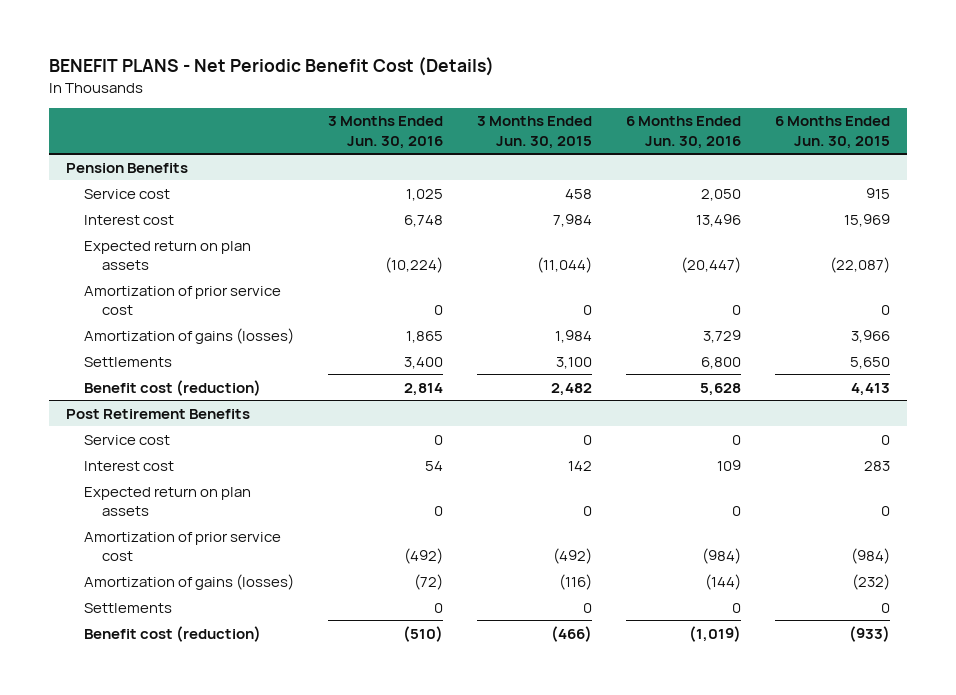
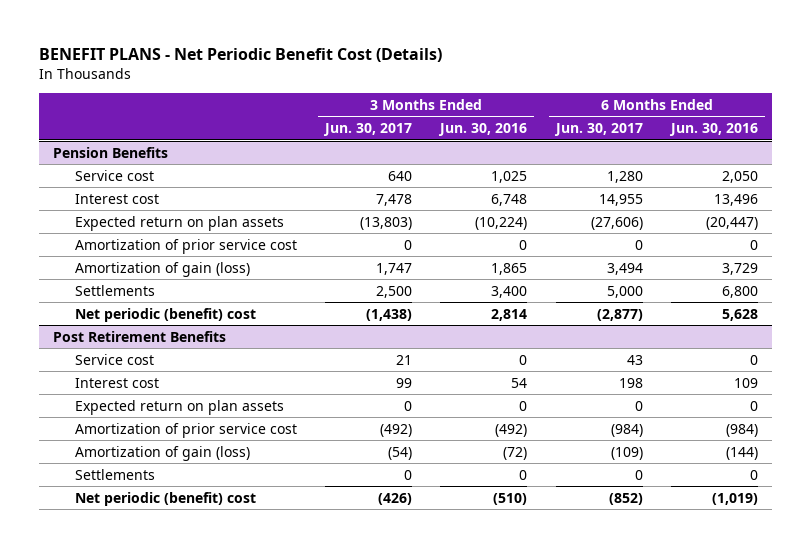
- | 3 Months Ended Jun. 30, 2016 | 3 Months Ended Jun. 30, 2015 | 6 Months Ended Jun. 30, 2016 | 6 Months Ended Jun. 30, 2015
+ | 3 Months Ended Jun. 30, 2017 | 3 Months Ended Jun. 30, 2016 | 6 Months Ended Jun. 30, 2017 | 6 Months Ended Jun. 30, 2016
@ Pension Benefits
- Amortization of gains (losses) | 1,865 | 1,984 | 3,729 | 3,966
+ Amortization of gain (loss) | 1,747 | 1,865 | 3,494 | 3,729
- Benefit cost (reduction) | 2,814 | 2,482 | 5,628 | 4,413
+ Net periodic (benefit) cost | (1,438) | 2,814 | (2,877) | 5,628
@ Post Retirement Benefits
- Amortization of gains (losses) | (72) | (116) | (144) | (232)
+ Amortization of gain (loss) | (54) | (72) | (109) | (144)
- Benefit cost (reduction) | (510) | (466) | (1,019) | (933)
+ Net periodic (benefit) cost | (426) | (510) | (852) | (1,019)

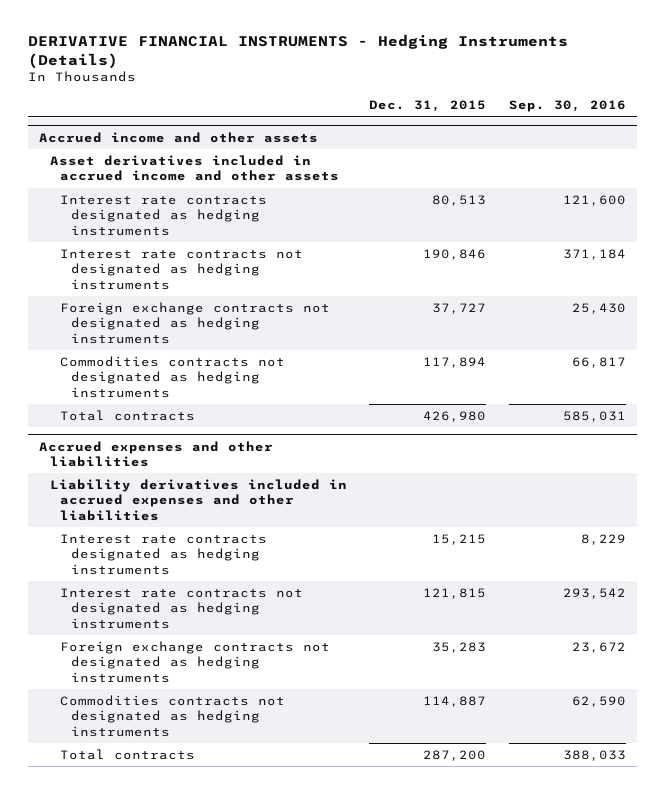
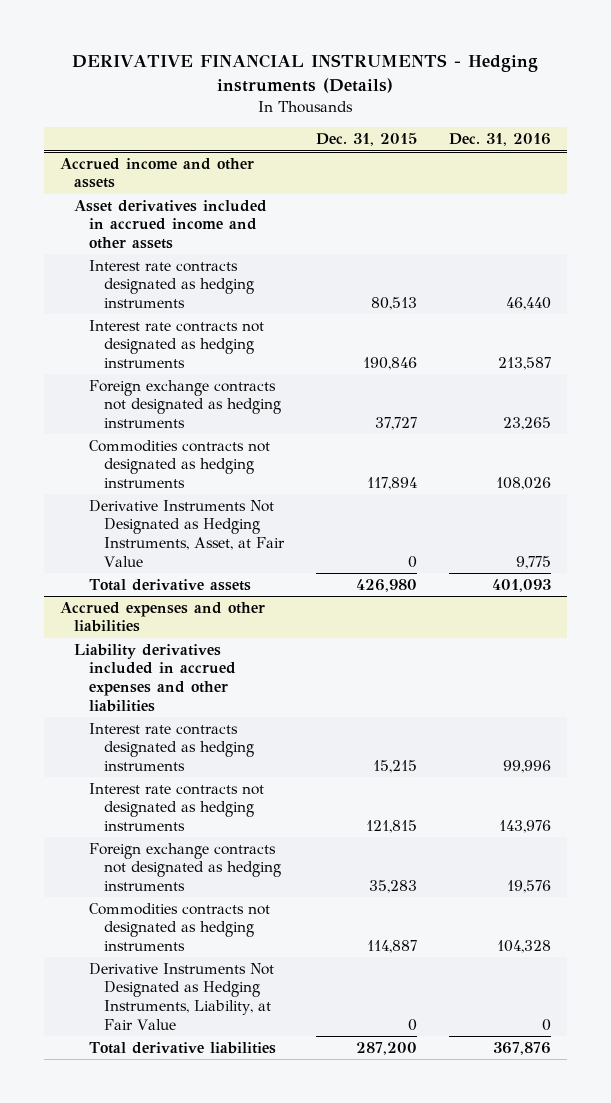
- DERIVATIVE FINANCIAL INSTRUMENTS - Hedging Instruments (Details)
+ DERIVATIVE FINANCIAL INSTRUMENTS - Hedging instruments (Details)
- | Dec. 31, 2015 | Sep. 30, 2016
+ | Dec. 31, 2015 | Dec. 31, 2016
@ Accrued income and other assets
- Total contracts | 426,980 | 585,031
+ Derivative Instruments Not Designated as Hedging Instruments, Asset, at Fair Value | 0 | 9,775
+ Total derivative assets | 426,980 | 401,093
@ Accrued expenses and other liabilities
- Total contracts | 287,200 | 388,033
+ Derivative Instruments Not Designated as Hedging Instruments, Liability, at Fair Value | 0 | 0
+ Total derivative liabilities | 287,200 | 367,876

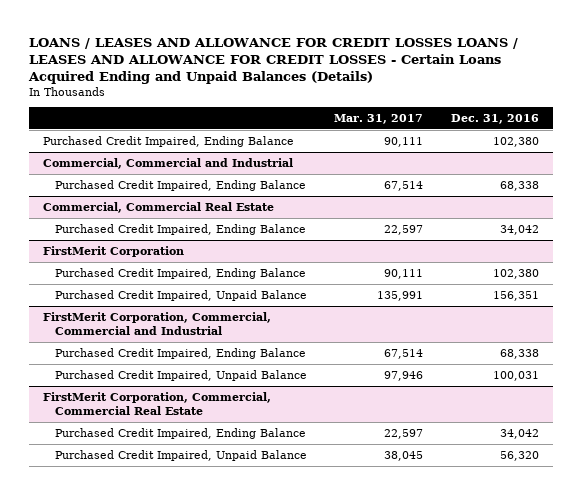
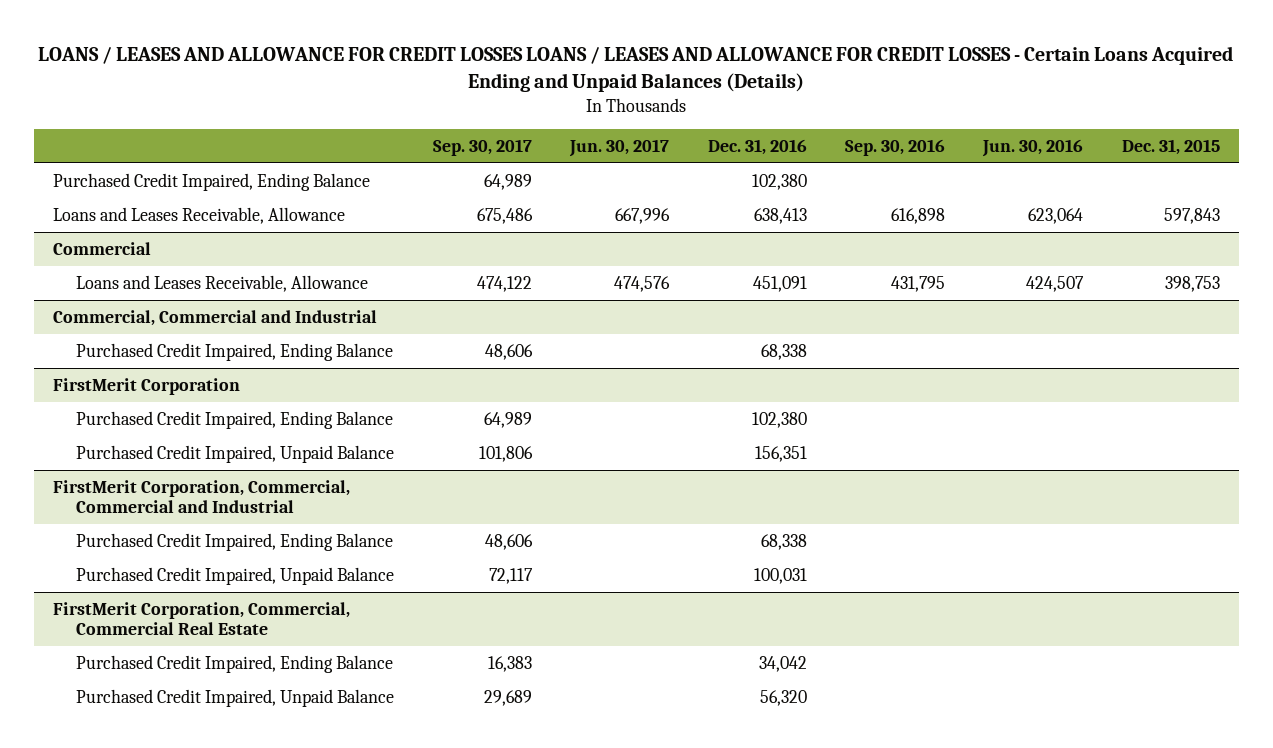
- | Mar. 31, 2017 | Dec. 31, 2016
+ | Sep. 30, 2017 | Jun. 30, 2017 | Dec. 31, 2016 | Sep. 30, 2016 | Jun. 30, 2016 | Dec. 31, 2015
+ Loans and Leases Receivable, Allowance | 675,486 | 667,996 | 638,413 | 616,898 | 623,064 | 597,843
+ Commercial
+ Loans and Leases Receivable, Allowance | 474,122 | 474,576 | 451,091 | 431,795 | 424,507 | 398,753
- Commercial, Commercial Real Estate
- Purchased Credit Impaired, Ending Balance | 22,597 | 34,042

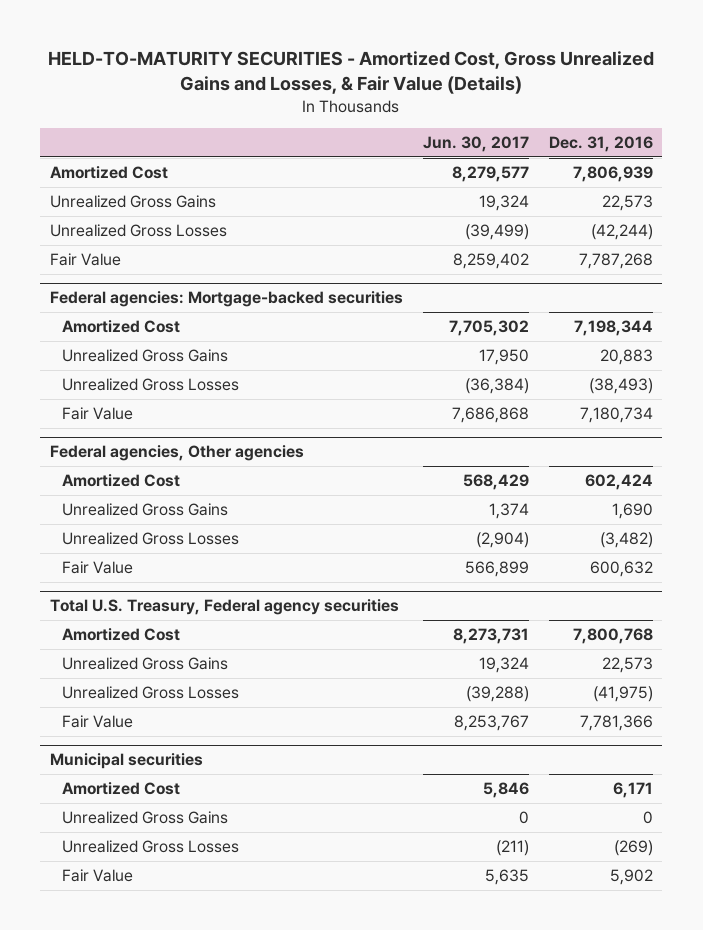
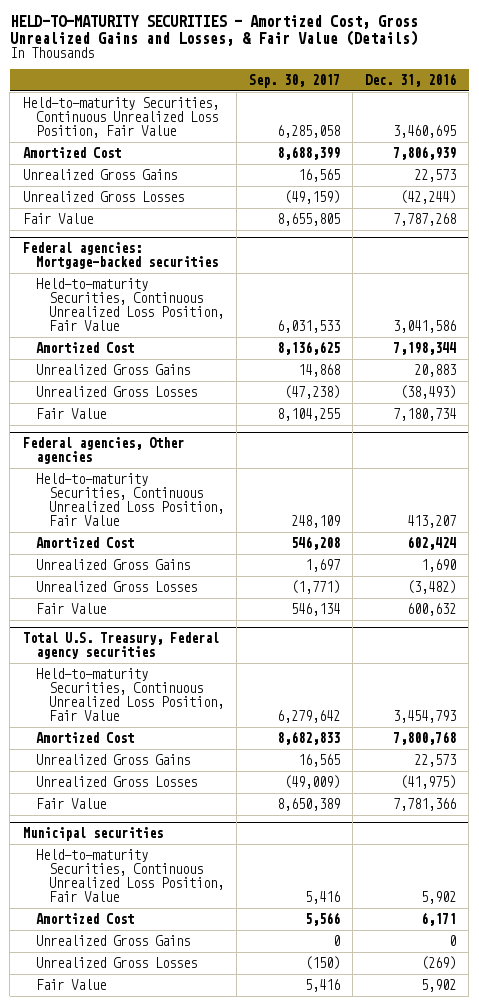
- | Jun. 30, 2017 | Dec. 31, 2016
+ | Sep. 30, 2017 | Dec. 31, 2016
+ Held-to-maturity Securities, Continuous Unrealized Loss Position, Fair Value | 6,285,058 | 3,460,695
@ Federal agencies: Mortgage-backed securities
+ Held-to-maturity Securities, Continuous Unrealized Loss Position, Fair Value | 6,031,533 | 3,041,586
@ Federal agencies, Other agencies
+ Held-to-maturity Securities, Continuous Unrealized Loss Position, Fair Value | 248,109 | 413,207
@ Total U.S. Treasury, Federal agency securities
+ Held-to-maturity Securities, Continuous Unrealized Loss Position, Fair Value | 6,279,642 | 3,454,793
@ Municipal securities
+ Held-to-maturity Securities, Continuous Unrealized Loss Position, Fair Value | 5,416 | 5,902

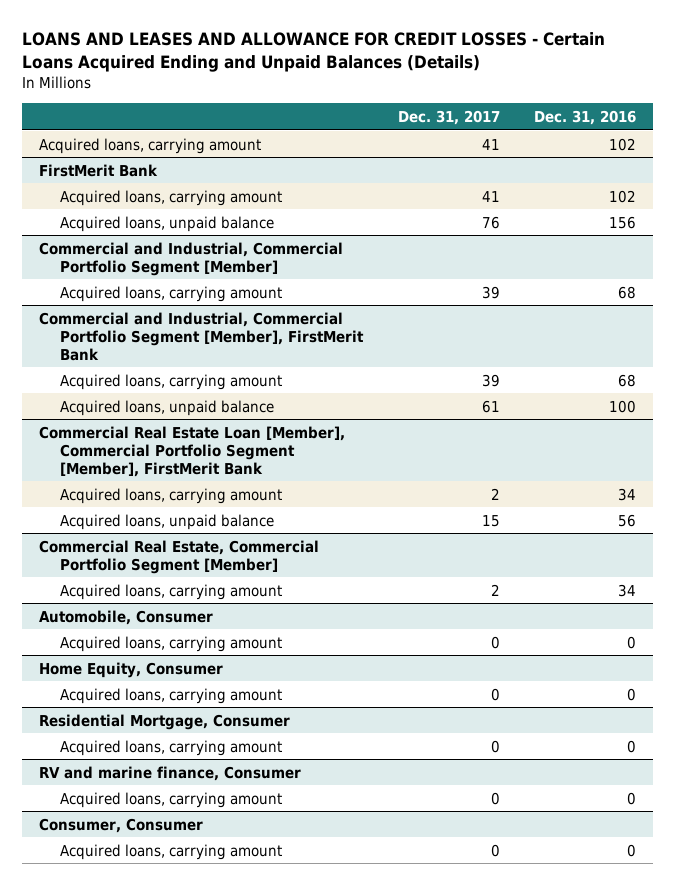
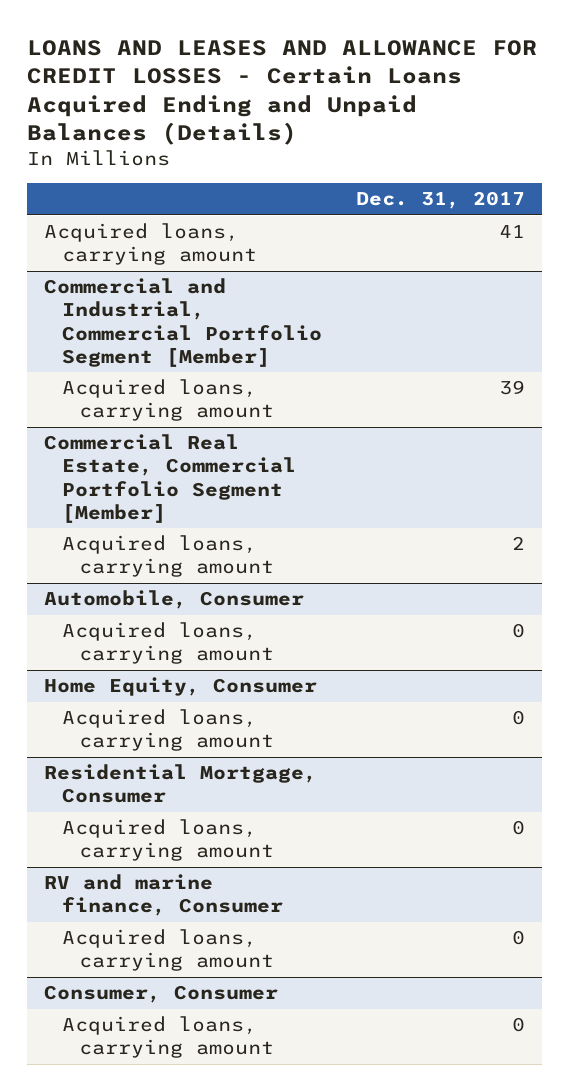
- | Dec. 31, 2017 | Dec. 31, 2016
+ | Dec. 31, 2017
- FirstMerit Bank
- Acquired loans, carrying amount | 41 | 102
- Acquired loans, unpaid balance | 76 | 156
- Commercial and Industrial, Commercial Portfolio Segment [Member], FirstMerit Bank
- Acquired loans, carrying amount | 39 | 68
- Acquired loans, unpaid balance | 61 | 100
- Commercial Real Estate Loan [Member], Commercial Portfolio Segment [Member], FirstMerit Bank
- Acquired loans, carrying amount | 2 | 34
- Acquired loans, unpaid balance | 15 | 56

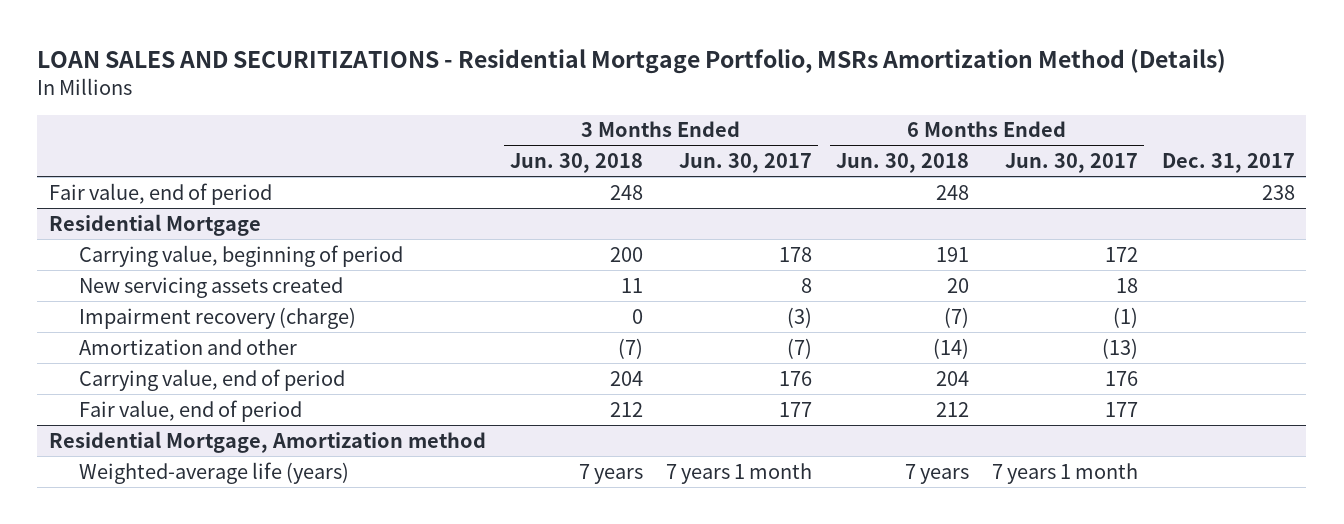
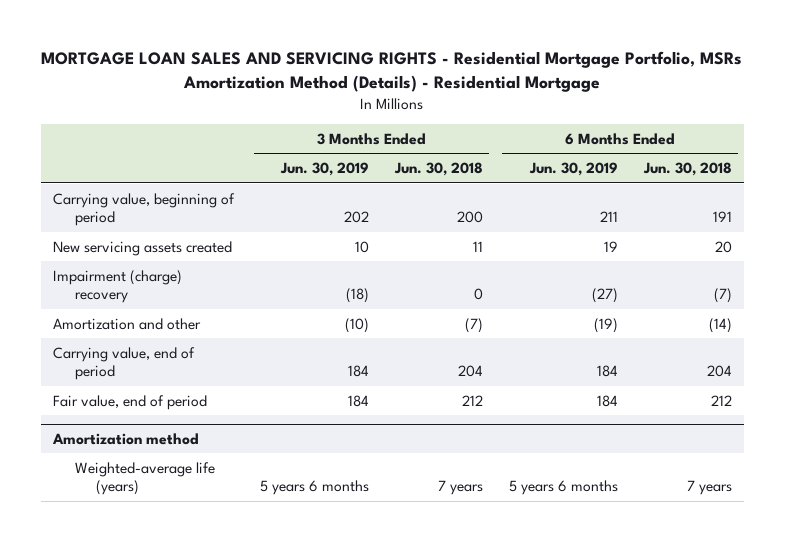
- LOAN SALES AND SECURITIZATIONS - Residential Mortgage Portfolio, MSRs Amortization Method (Details)
+ MORTGAGE LOAN SALES AND SERVICING RIGHTS - Residential Mortgage Portfolio, MSRs Amortization Method (Details) - Residential Mortgage
- | 3 Months Ended Jun. 30, 2018 | 3 Months Ended Jun. 30, 2017 | 6 Months Ended Jun. 30, 2018 | 6 Months Ended Jun. 30, 2017 | Dec. 31, 2017
+ | 3 Months Ended Jun. 30, 2019 | 3 Months Ended Jun. 30, 2018 | 6 Months Ended Jun. 30, 2019 | 6 Months Ended Jun. 30, 2018
- Fair value, end of period | 248 | | 248 | | 238
- Residential Mortgage
- Impairment recovery (charge) | 0 | (3) | (7) | (1) |
+ Impairment (charge) recovery | (18) | 0 | (27) | (7)
- Residential Mortgage, Amortization method
+ Amortization method

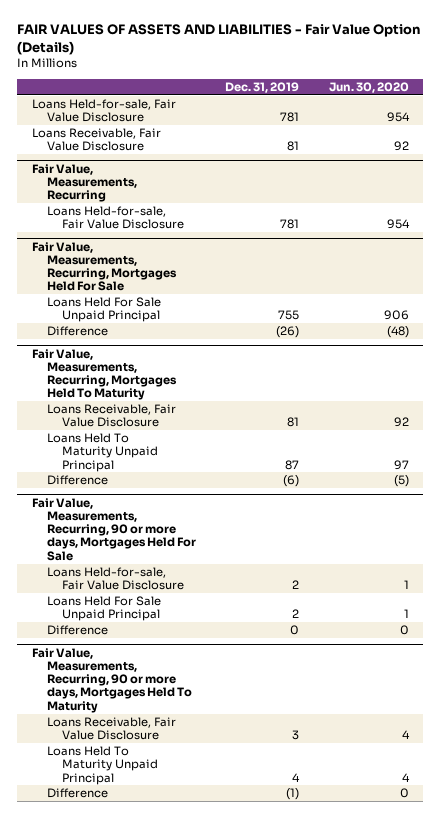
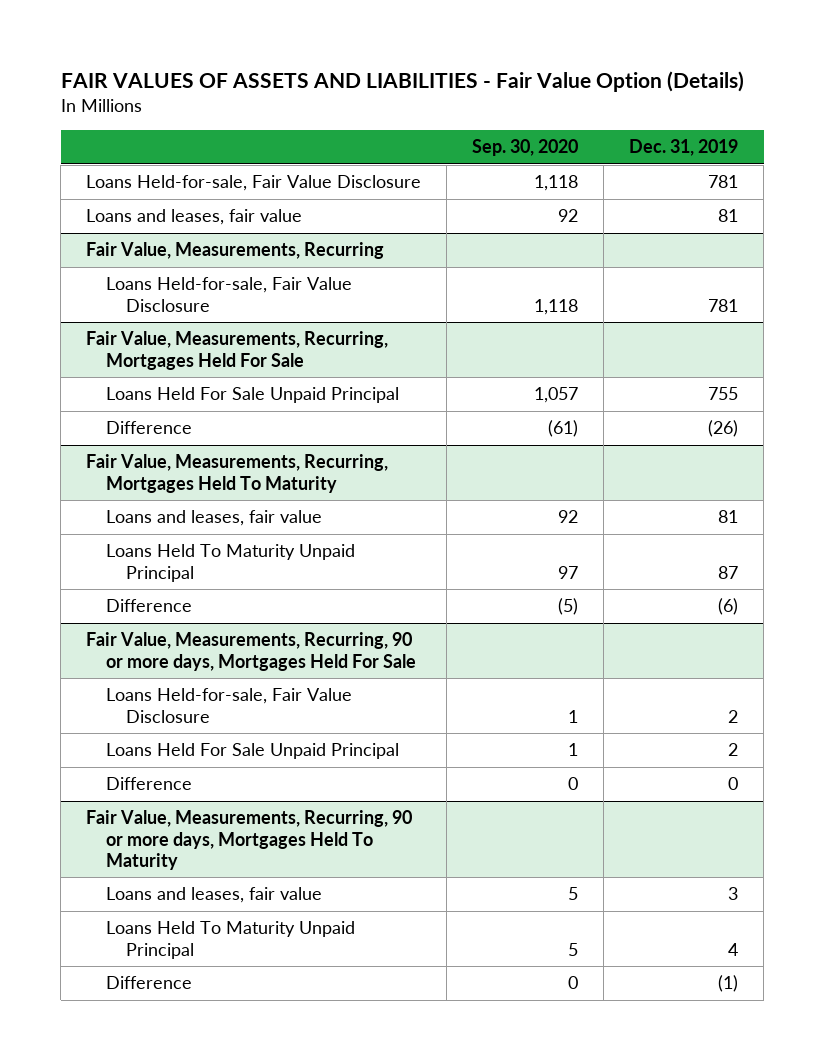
- | Dec. 31, 2019 | Jun. 30, 2020
+ | Sep. 30, 2020 | Dec. 31, 2019
- Loans Receivable, Fair Value Disclosure | 81 | 92
+ Loans and leases, fair value | 92 | 81
@ Fair Value, Measurements, Recurring, Mortgages Held To Maturity
- Loans Receivable, Fair Value Disclosure | 81 | 92
+ Loans and leases, fair value | 92 | 81
@ Fair Value, Measurements, Recurring, 90 or more days, Mortgages Held To Maturity
- Loans Receivable, Fair Value Disclosure | 3 | 4
+ Loans and leases, fair value | 5 | 3

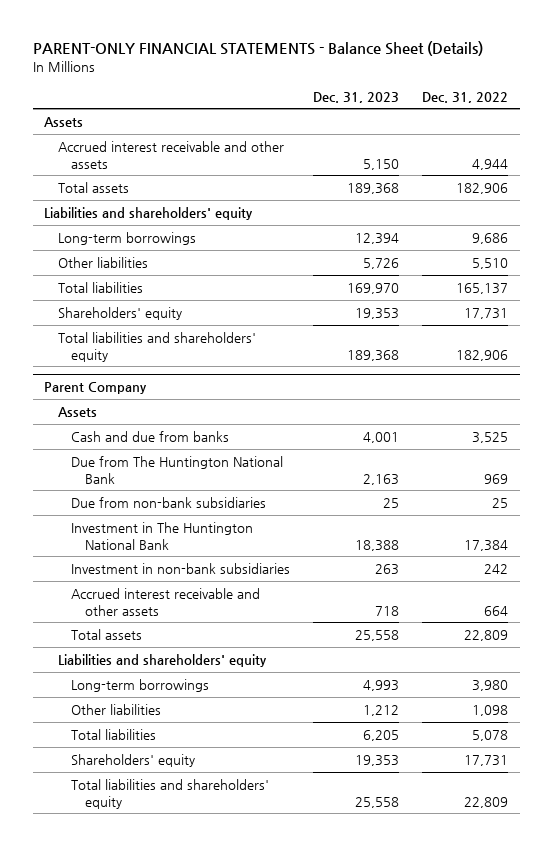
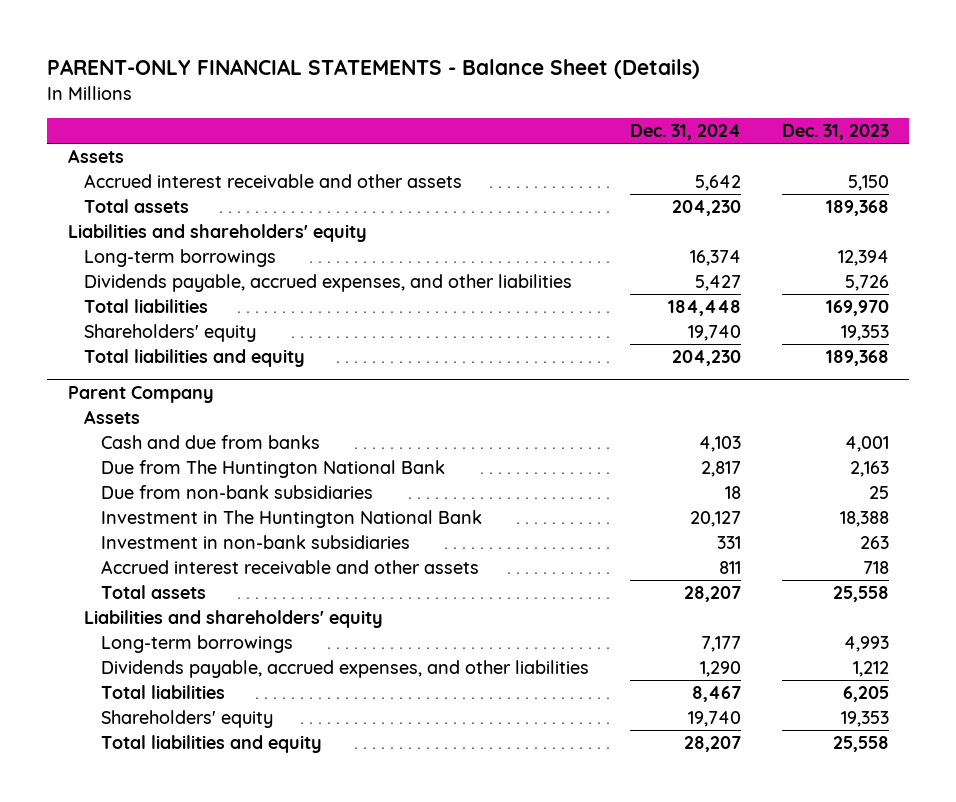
- | Dec. 31, 2023 | Dec. 31, 2022
+ | Dec. 31, 2024 | Dec. 31, 2023
- Other liabilities | 5,726 | 5,510
+ Dividends payable, accrued expenses, and other liabilities | 5,427 | 5,726
- Total liabilities and shareholders' equity | 189,368 | 182,906
+ Total liabilities and equity | 204,230 | 189,368
@ Parent Company
- Other liabilities | 1,212 | 1,098
+ Dividends payable, accrued expenses, and other liabilities | 1,290 | 1,212
- Total liabilities and shareholders' equity | 25,558 | 22,809
+ Total liabilities and equity | 28,207 | 25,558

